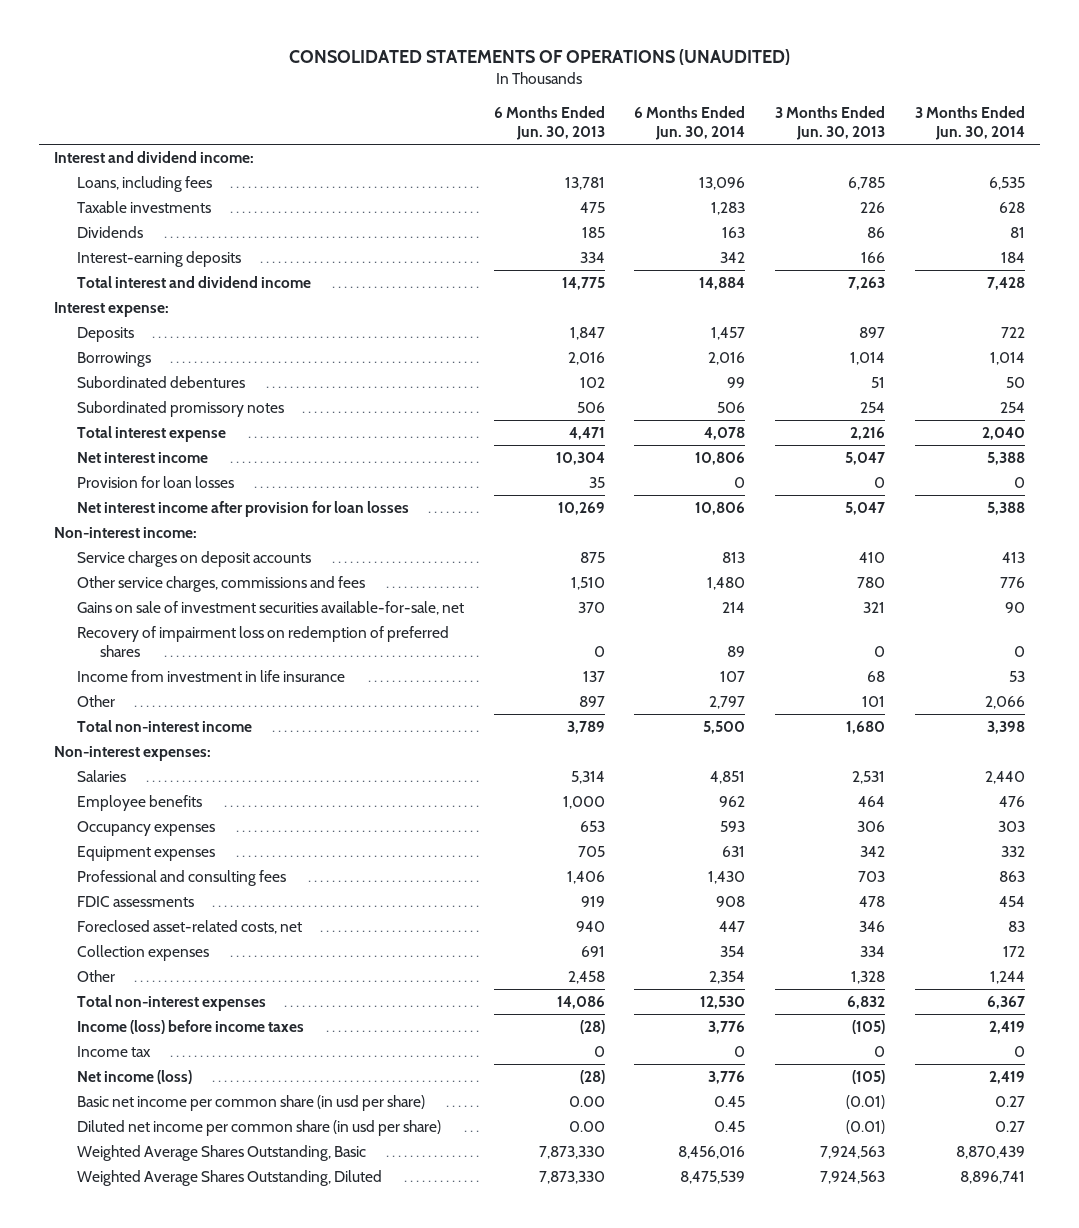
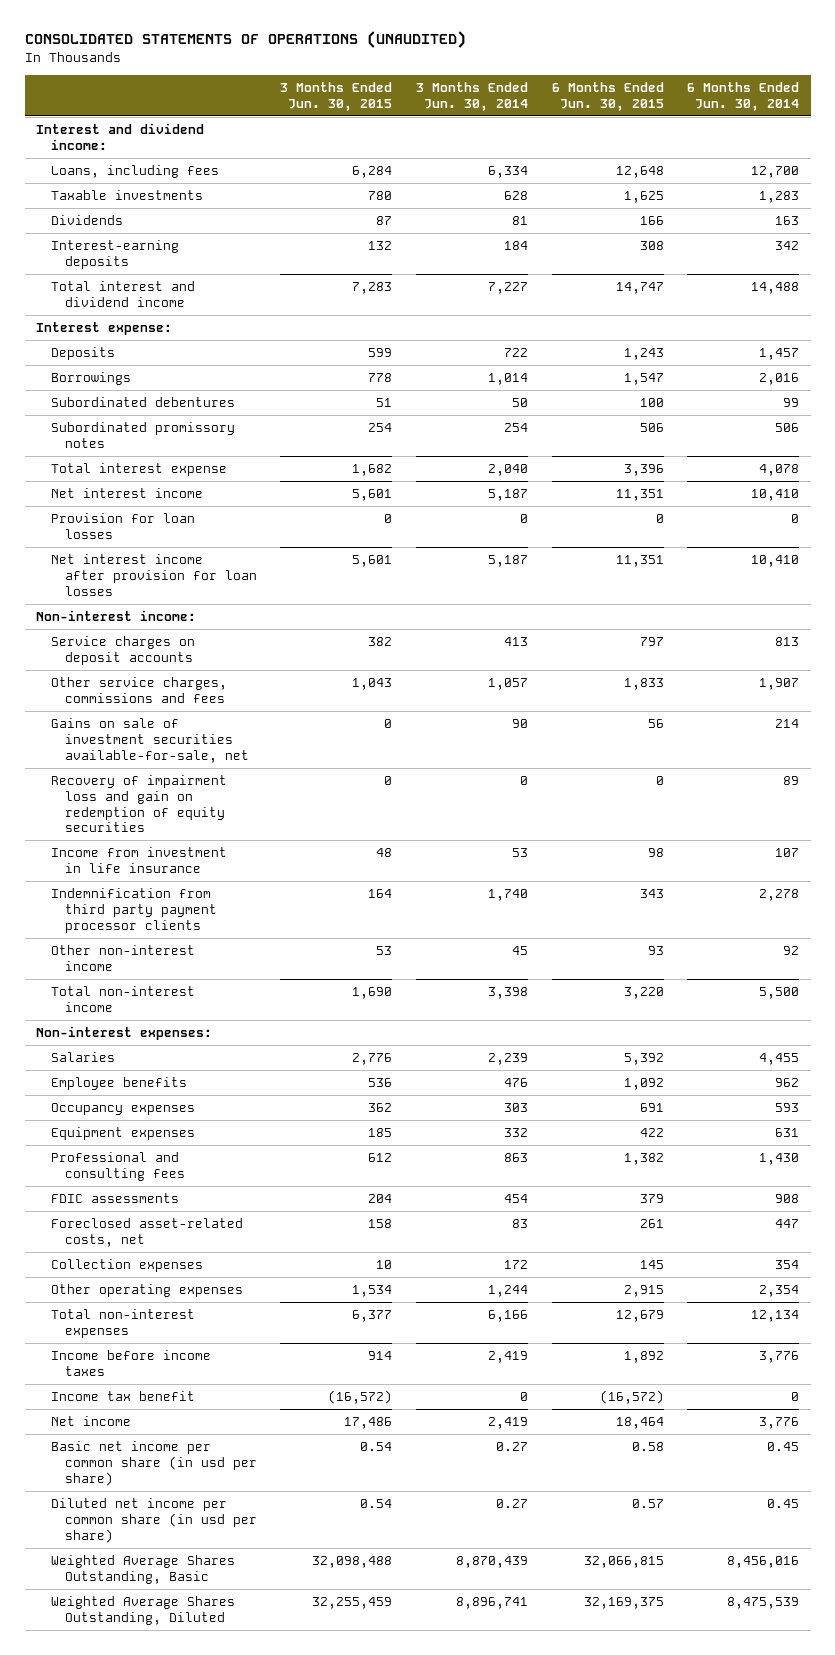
- | 6 Months Ended Jun. 30, 2013 | 6 Months Ended Jun. 30, 2014 | 3 Months Ended Jun. 30, 2013 | 3 Months Ended Jun. 30, 2014
+ | 3 Months Ended Jun. 30, 2015 | 3 Months Ended Jun. 30, 2014 | 6 Months Ended Jun. 30, 2015 | 6 Months Ended Jun. 30, 2014
- Loans, including fees | 13,781 | 13,096 | 6,785 | 6,535
+ Loans, including fees | 6,284 | 6,334 | 12,648 | 12,700
- Total interest and dividend income | 14,775 | 14,884 | 7,263 | 7,428
+ Total interest and dividend income | 7,283 | 7,227 | 14,747 | 14,488
- Net interest income | 10,304 | 10,806 | 5,047 | 5,388
+ Net interest income | 5,601 | 5,187 | 11,351 | 10,410
- Net interest income after provision for loan losses | 10,269 | 10,806 | 5,047 | 5,388
+ Net interest income after provision for loan losses | 5,601 | 5,187 | 11,351 | 10,410
- Other service charges, commissions and fees | 1,510 | 1,480 | 780 | 776
+ Other service charges, commissions and fees | 1,043 | 1,057 | 1,833 | 1,907
- Recovery of impairment loss on redemption of preferred shares | 0 | 89 | 0 | 0
+ Recovery of impairment loss and gain on redemption of equity securities | 0 | 0 | 0 | 89
- Other | 897 | 2,797 | 101 | 2,066
+ Indemnification from third party payment processor clients | 164 | 1,740 | 343 | 2,278
+ Other non-interest income | 53 | 45 | 93 | 92
- Salaries | 5,314 | 4,851 | 2,531 | 2,440
+ Salaries | 2,776 | 2,239 | 5,392 | 4,455
- Other | 2,458 | 2,354 | 1,328 | 1,244
- Total non-interest expenses | 14,086 | 12,530 | 6,832 | 6,367
- Income (loss) before income taxes | (28) | 3,776 | (105) | 2,419
- Income tax | 0 | 0 | 0 | 0
- Net income (loss) | (28) | 3,776 | (105) | 2,419
+ Other operating expenses | 1,534 | 1,244 | 2,915 | 2,354
+ Total non-interest expenses | 6,377 | 6,166 | 12,679 | 12,134
+ Income before income taxes | 914 | 2,419 | 1,892 | 3,776
+ Income tax benefit | (16,572) | 0 | (16,572) | 0
+ Net income | 17,486 | 2,419 | 18,464 | 3,776

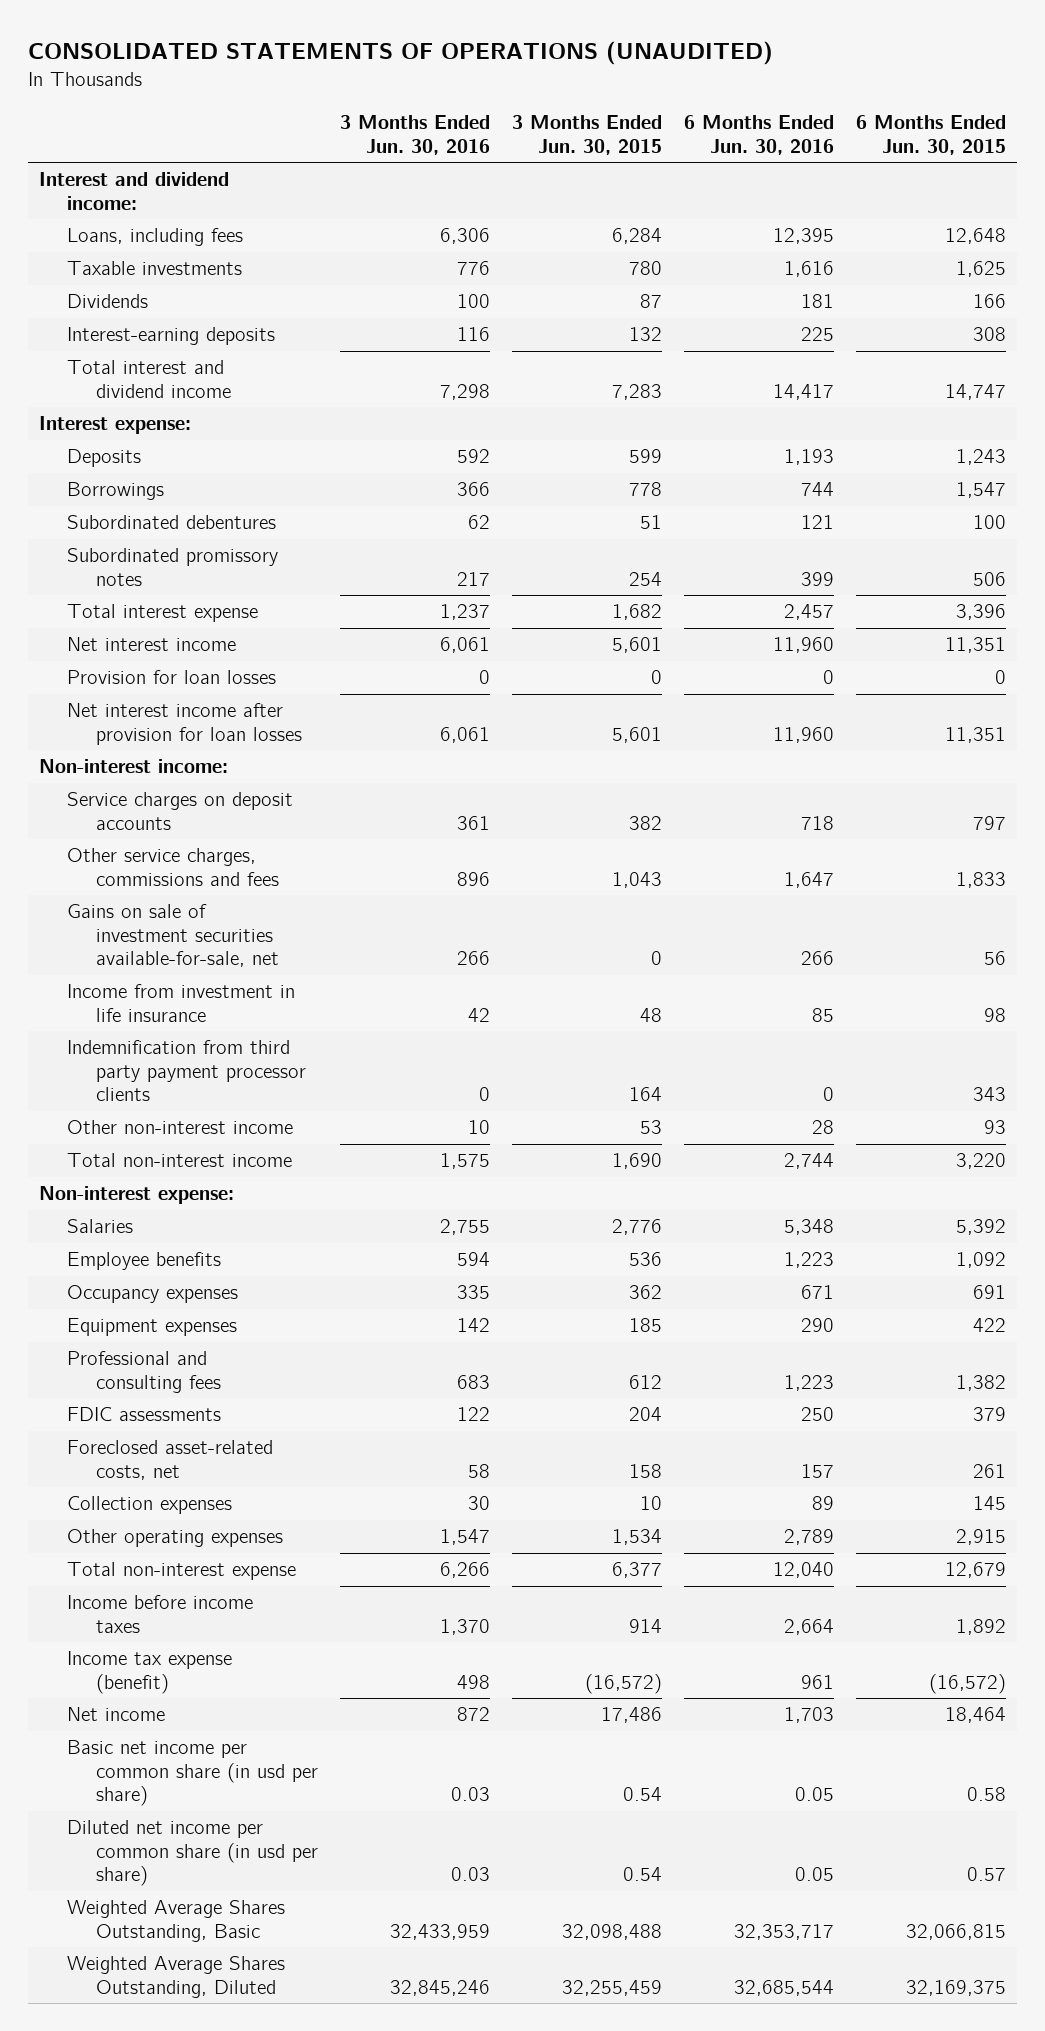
- | 3 Months Ended Jun. 30, 2015 | 3 Months Ended Jun. 30, 2014 | 6 Months Ended Jun. 30, 2015 | 6 Months Ended Jun. 30, 2014
+ | 3 Months Ended Jun. 30, 2016 | 3 Months Ended Jun. 30, 2015 | 6 Months Ended Jun. 30, 2016 | 6 Months Ended Jun. 30, 2015
- Recovery of impairment loss and gain on redemption of equity securities | 0 | 0 | 0 | 89
- Non-interest expenses:
+ Non-interest expense:
- Total non-interest expenses | 6,377 | 6,166 | 12,679 | 12,134
+ Total non-interest expense | 6,266 | 6,377 | 12,040 | 12,679
- Income tax benefit | (16,572) | 0 | (16,572) | 0
+ Income tax expense (benefit) | 498 | (16,572) | 961 | (16,572)

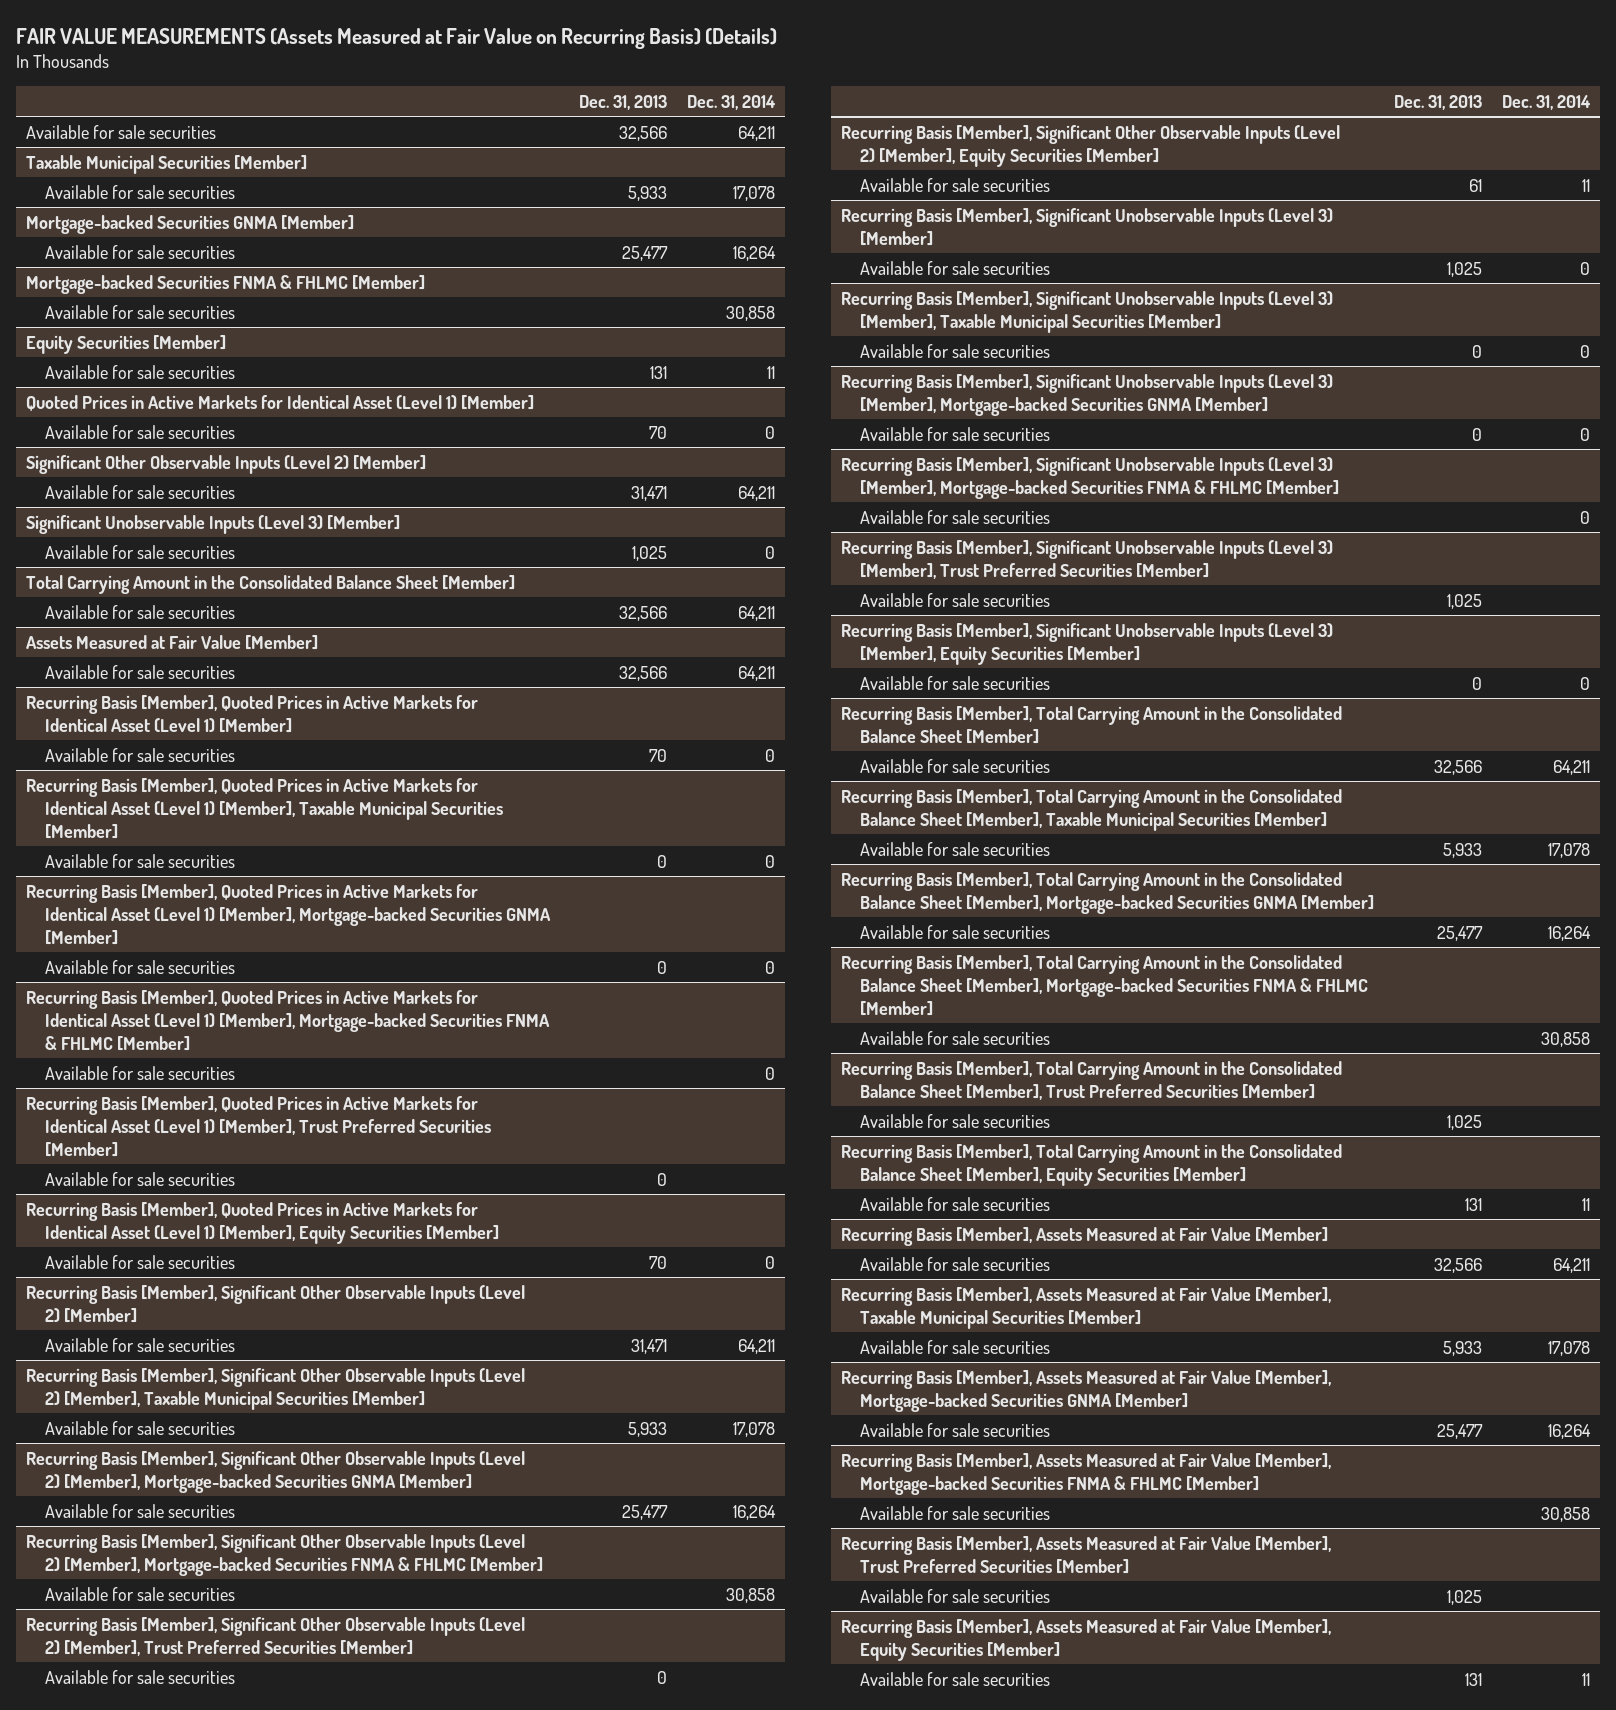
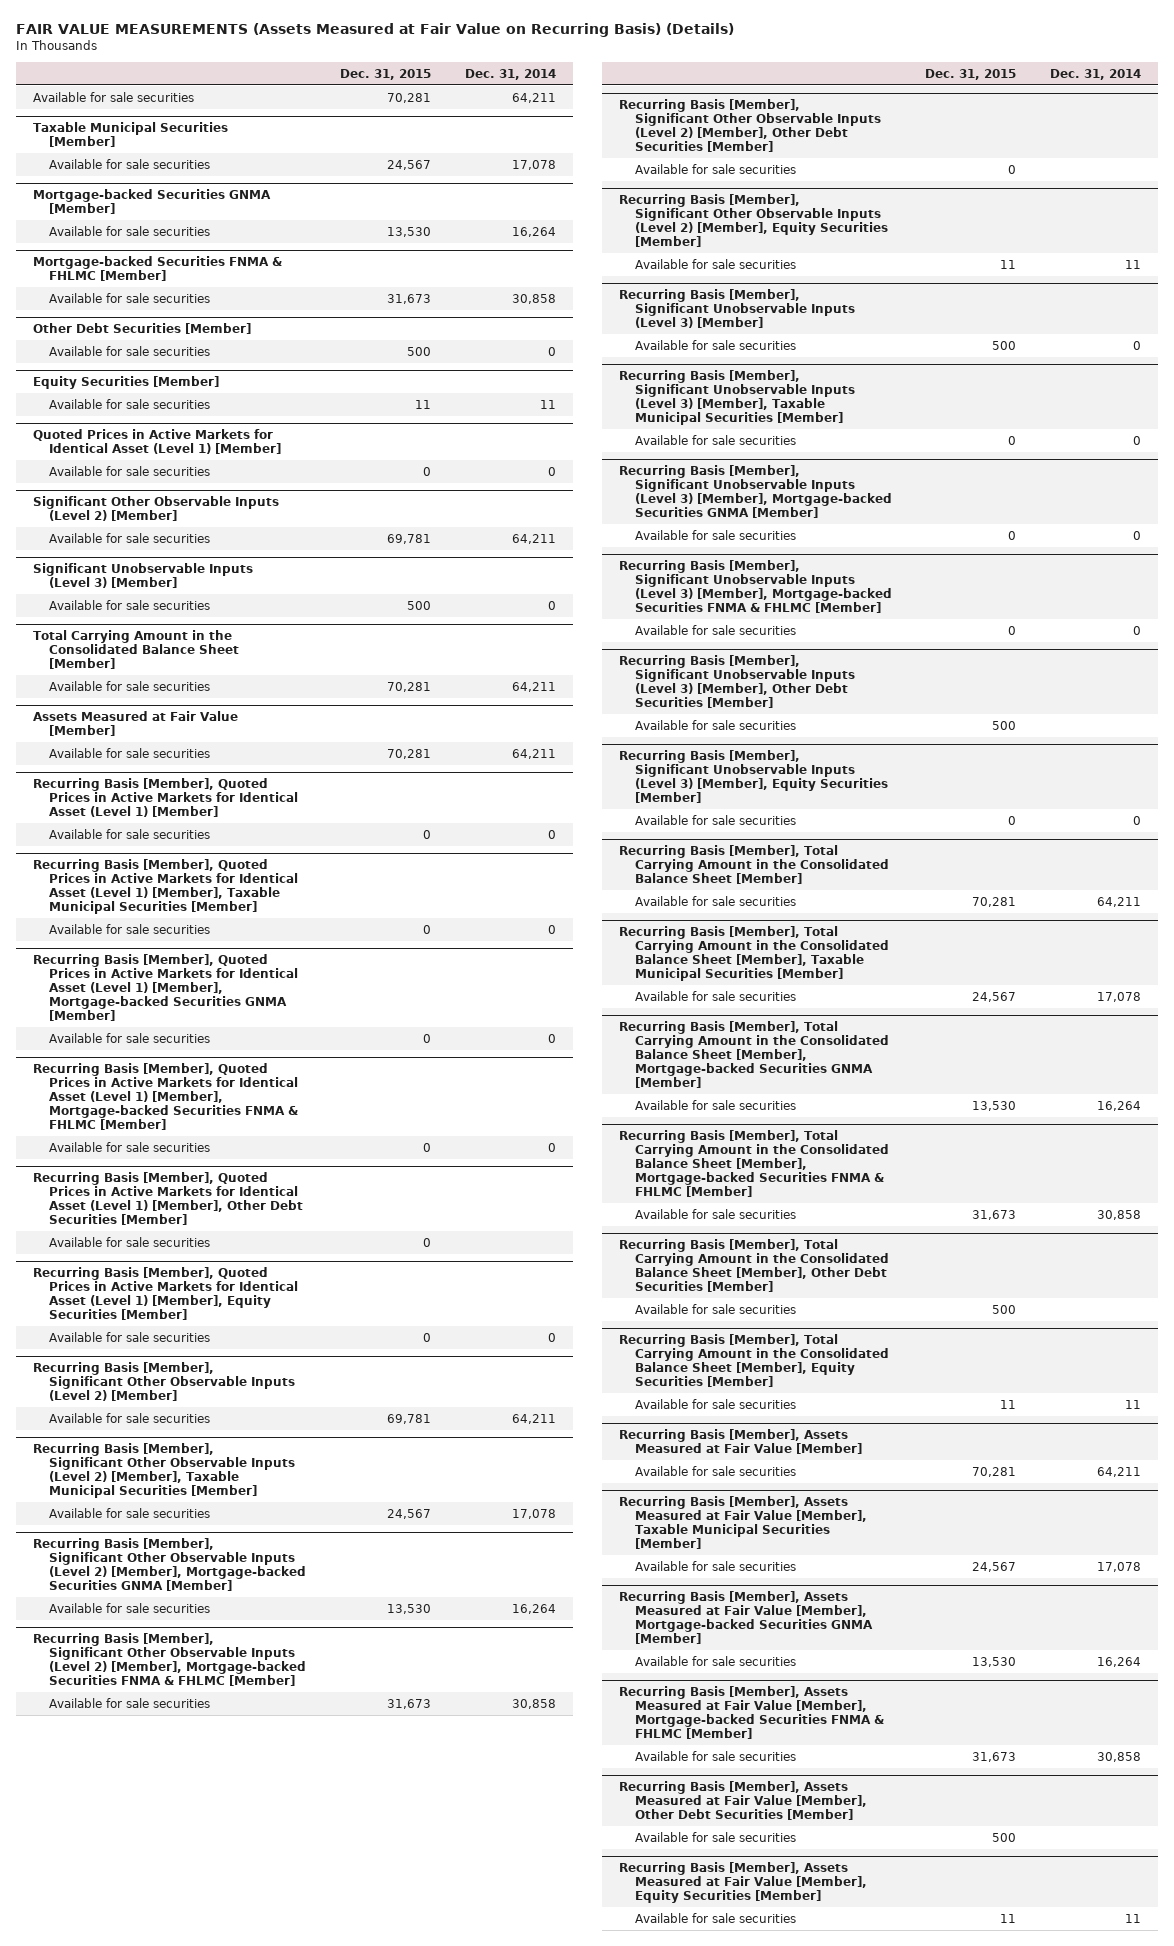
- | Dec. 31, 2013 | Dec. 31, 2014
+ | Dec. 31, 2015 | Dec. 31, 2014
+ Other Debt Securities [Member]
+ Available for sale securities | 500 | 0
- Recurring Basis [Member], Quoted Prices in Active Markets for Identical Asset (Level 1) [Member], Trust Preferred Securities [Member]
+ Recurring Basis [Member], Quoted Prices in Active Markets for Identical Asset (Level 1) [Member], Other Debt Securities [Member]
- Recurring Basis [Member], Significant Other Observable Inputs (Level 2) [Member], Trust Preferred Securities [Member]
+ Recurring Basis [Member], Significant Other Observable Inputs (Level 2) [Member], Other Debt Securities [Member]
- Recurring Basis [Member], Significant Unobservable Inputs (Level 3) [Member], Trust Preferred Securities [Member]
+ Recurring Basis [Member], Significant Unobservable Inputs (Level 3) [Member], Other Debt Securities [Member]
- Recurring Basis [Member], Total Carrying Amount in the Consolidated Balance Sheet [Member], Trust Preferred Securities [Member]
+ Recurring Basis [Member], Total Carrying Amount in the Consolidated Balance Sheet [Member], Other Debt Securities [Member]
- Recurring Basis [Member], Assets Measured at Fair Value [Member], Trust Preferred Securities [Member]
+ Recurring Basis [Member], Assets Measured at Fair Value [Member], Other Debt Securities [Member]

